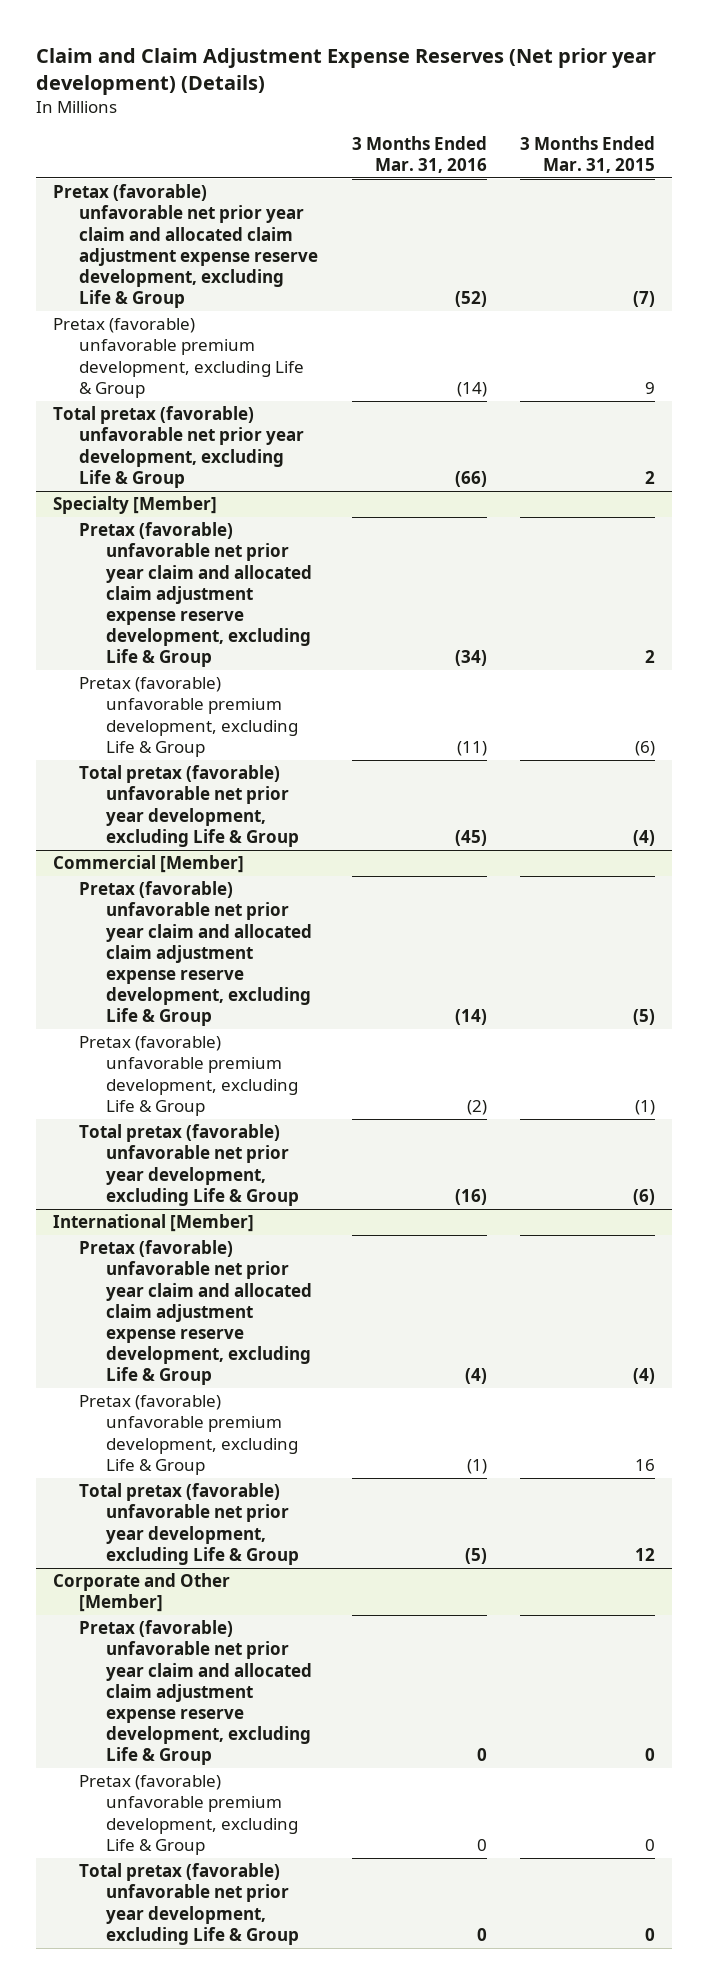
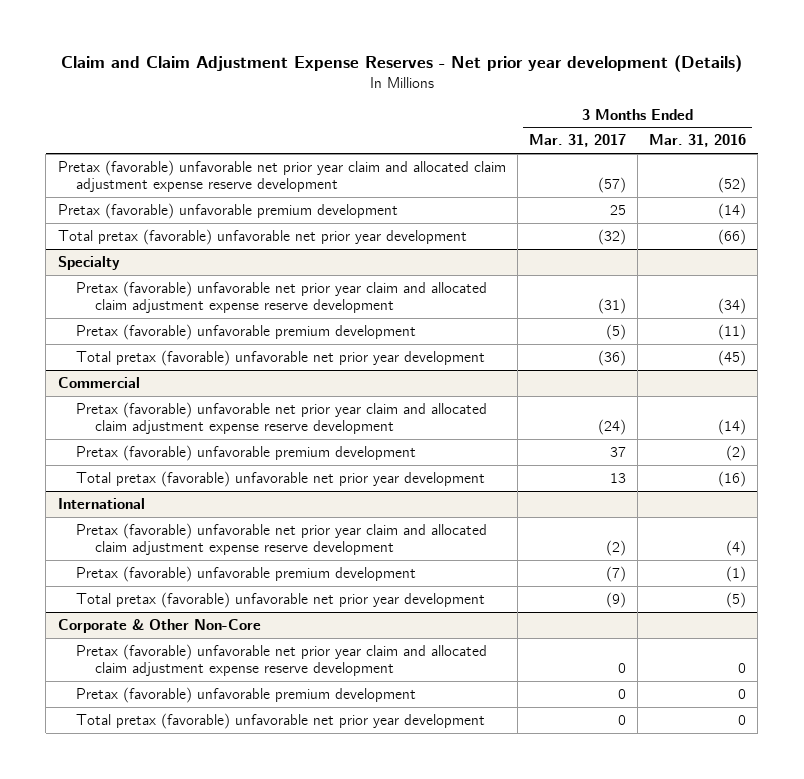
- Claim and Claim Adjustment Expense Reserves (Net prior year development) (Details)
+ Claim and Claim Adjustment Expense Reserves - Net prior year development (Details)
- | 3 Months Ended Mar. 31, 2016 | 3 Months Ended Mar. 31, 2015
+ | 3 Months Ended Mar. 31, 2017 | 3 Months Ended Mar. 31, 2016
- Pretax (favorable) unfavorable net prior year claim and allocated claim adjustment expense reserve development, excluding Life & Group | (52) | (7)
- Pretax (favorable) unfavorable premium development, excluding Life & Group | (14) | 9
- Total pretax (favorable) unfavorable net prior year development, excluding Life & Group | (66) | 2
- Specialty [Member]
- Pretax (favorable) unfavorable net prior year claim and allocated claim adjustment expense reserve development, excluding Life & Group | (34) | 2
- Pretax (favorable) unfavorable premium development, excluding Life & Group | (11) | (6)
- Total pretax (favorable) unfavorable net prior year development, excluding Life & Group | (45) | (4)
- Commercial [Member]
- Pretax (favorable) unfavorable net prior year claim and allocated claim adjustment expense reserve development, excluding Life & Group | (14) | (5)
- Pretax (favorable) unfavorable premium development, excluding Life & Group | (2) | (1)
- Total pretax (favorable) unfavorable net prior year development, excluding Life & Group | (16) | (6)
- International [Member]
- Pretax (favorable) unfavorable net prior year claim and allocated claim adjustment expense reserve development, excluding Life & Group | (4) | (4)
- Pretax (favorable) unfavorable premium development, excluding Life & Group | (1) | 16
- Total pretax (favorable) unfavorable net prior year development, excluding Life & Group | (5) | 12
- Corporate and Other [Member]
- Pretax (favorable) unfavorable net prior year claim and allocated claim adjustment expense reserve development, excluding Life & Group | 0 | 0
- Pretax (favorable) unfavorable premium development, excluding Life & Group | 0 | 0
- Total pretax (favorable) unfavorable net prior year development, excluding Life & Group | 0 | 0
+ Pretax (favorable) unfavorable net prior year claim and allocated claim adjustment expense reserve development | (57) | (52)
+ Pretax (favorable) unfavorable premium development | 25 | (14)
+ Total pretax (favorable) unfavorable net prior year development | (32) | (66)
+ Specialty
+ Pretax (favorable) unfavorable net prior year claim and allocated claim adjustment expense reserve development | (31) | (34)
+ Pretax (favorable) unfavorable premium development | (5) | (11)
+ Total pretax (favorable) unfavorable net prior year development | (36) | (45)
+ Commercial
+ Pretax (favorable) unfavorable net prior year claim and allocated claim adjustment expense reserve development | (24) | (14)
+ Pretax (favorable) unfavorable premium development | 37 | (2)
+ Total pretax (favorable) unfavorable net prior year development | 13 | (16)
+ International
+ Pretax (favorable) unfavorable net prior year claim and allocated claim adjustment expense reserve development | (2) | (4)
+ Pretax (favorable) unfavorable premium development | (7) | (1)
+ Total pretax (favorable) unfavorable net prior year development | (9) | (5)
+ Corporate & Other Non-Core
+ Pretax (favorable) unfavorable net prior year claim and allocated claim adjustment expense reserve development | 0 | 0
+ Pretax (favorable) unfavorable premium development | 0 | 0
+ Total pretax (favorable) unfavorable net prior year development | 0 | 0

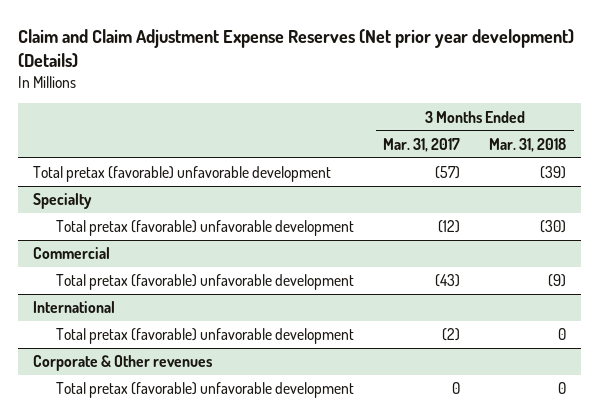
- Claim and Claim Adjustment Expense Reserves - Net prior year development (Details)
+ Claim and Claim Adjustment Expense Reserves (Net prior year development) (Details)
- | 3 Months Ended Mar. 31, 2017 | 3 Months Ended Mar. 31, 2016
+ | 3 Months Ended Mar. 31, 2017 | 3 Months Ended Mar. 31, 2018
- Pretax (favorable) unfavorable net prior year claim and allocated claim adjustment expense reserve development | (57) | (52)
- Pretax (favorable) unfavorable premium development | 25 | (14)
- Total pretax (favorable) unfavorable net prior year development | (32) | (66)
+ Total pretax (favorable) unfavorable development | (57) | (39)
@ Specialty
- Pretax (favorable) unfavorable net prior year claim and allocated claim adjustment expense reserve development | (31) | (34)
- Pretax (favorable) unfavorable premium development | (5) | (11)
- Total pretax (favorable) unfavorable net prior year development | (36) | (45)
+ Total pretax (favorable) unfavorable development | (12) | (30)
@ Commercial
- Pretax (favorable) unfavorable net prior year claim and allocated claim adjustment expense reserve development | (24) | (14)
- Pretax (favorable) unfavorable premium development | 37 | (2)
- Total pretax (favorable) unfavorable net prior year development | 13 | (16)
+ Total pretax (favorable) unfavorable development | (43) | (9)
@ International
- Pretax (favorable) unfavorable net prior year claim and allocated claim adjustment expense reserve development | (2) | (4)
- Pretax (favorable) unfavorable premium development | (7) | (1)
- Total pretax (favorable) unfavorable net prior year development | (9) | (5)
- Corporate & Other Non-Core
- Pretax (favorable) unfavorable net prior year claim and allocated claim adjustment expense reserve development | 0 | 0
- Pretax (favorable) unfavorable premium development | 0 | 0
- Total pretax (favorable) unfavorable net prior year development | 0 | 0
@ International
+ Total pretax (favorable) unfavorable development | (2) | 0
+ Corporate & Other revenues
+ Total pretax (favorable) unfavorable development | 0 | 0

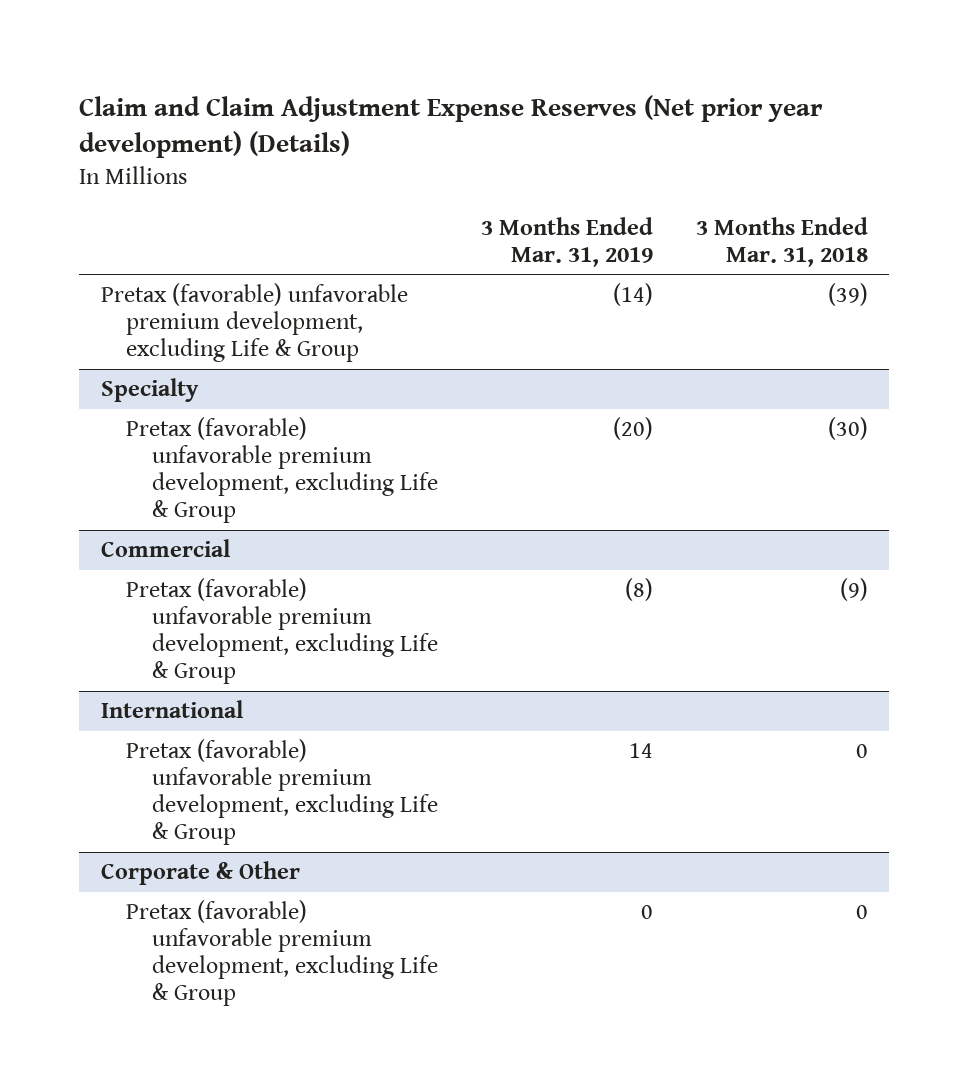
- | 3 Months Ended Mar. 31, 2017 | 3 Months Ended Mar. 31, 2018
+ | 3 Months Ended Mar. 31, 2019 | 3 Months Ended Mar. 31, 2018
- Total pretax (favorable) unfavorable development | (57) | (39)
+ Pretax (favorable) unfavorable premium development, excluding Life & Group | (14) | (39)
@ Specialty
- Total pretax (favorable) unfavorable development | (12) | (30)
+ Pretax (favorable) unfavorable premium development, excluding Life & Group | (20) | (30)
@ Commercial
- Total pretax (favorable) unfavorable development | (43) | (9)
+ Pretax (favorable) unfavorable premium development, excluding Life & Group | (8) | (9)
@ International
- Total pretax (favorable) unfavorable development | (2) | 0
- Corporate & Other revenues
- Total pretax (favorable) unfavorable development | 0 | 0
@ International
+ Pretax (favorable) unfavorable premium development, excluding Life & Group | 14 | 0
+ Corporate & Other
+ Pretax (favorable) unfavorable premium development, excluding Life & Group | 0 | 0

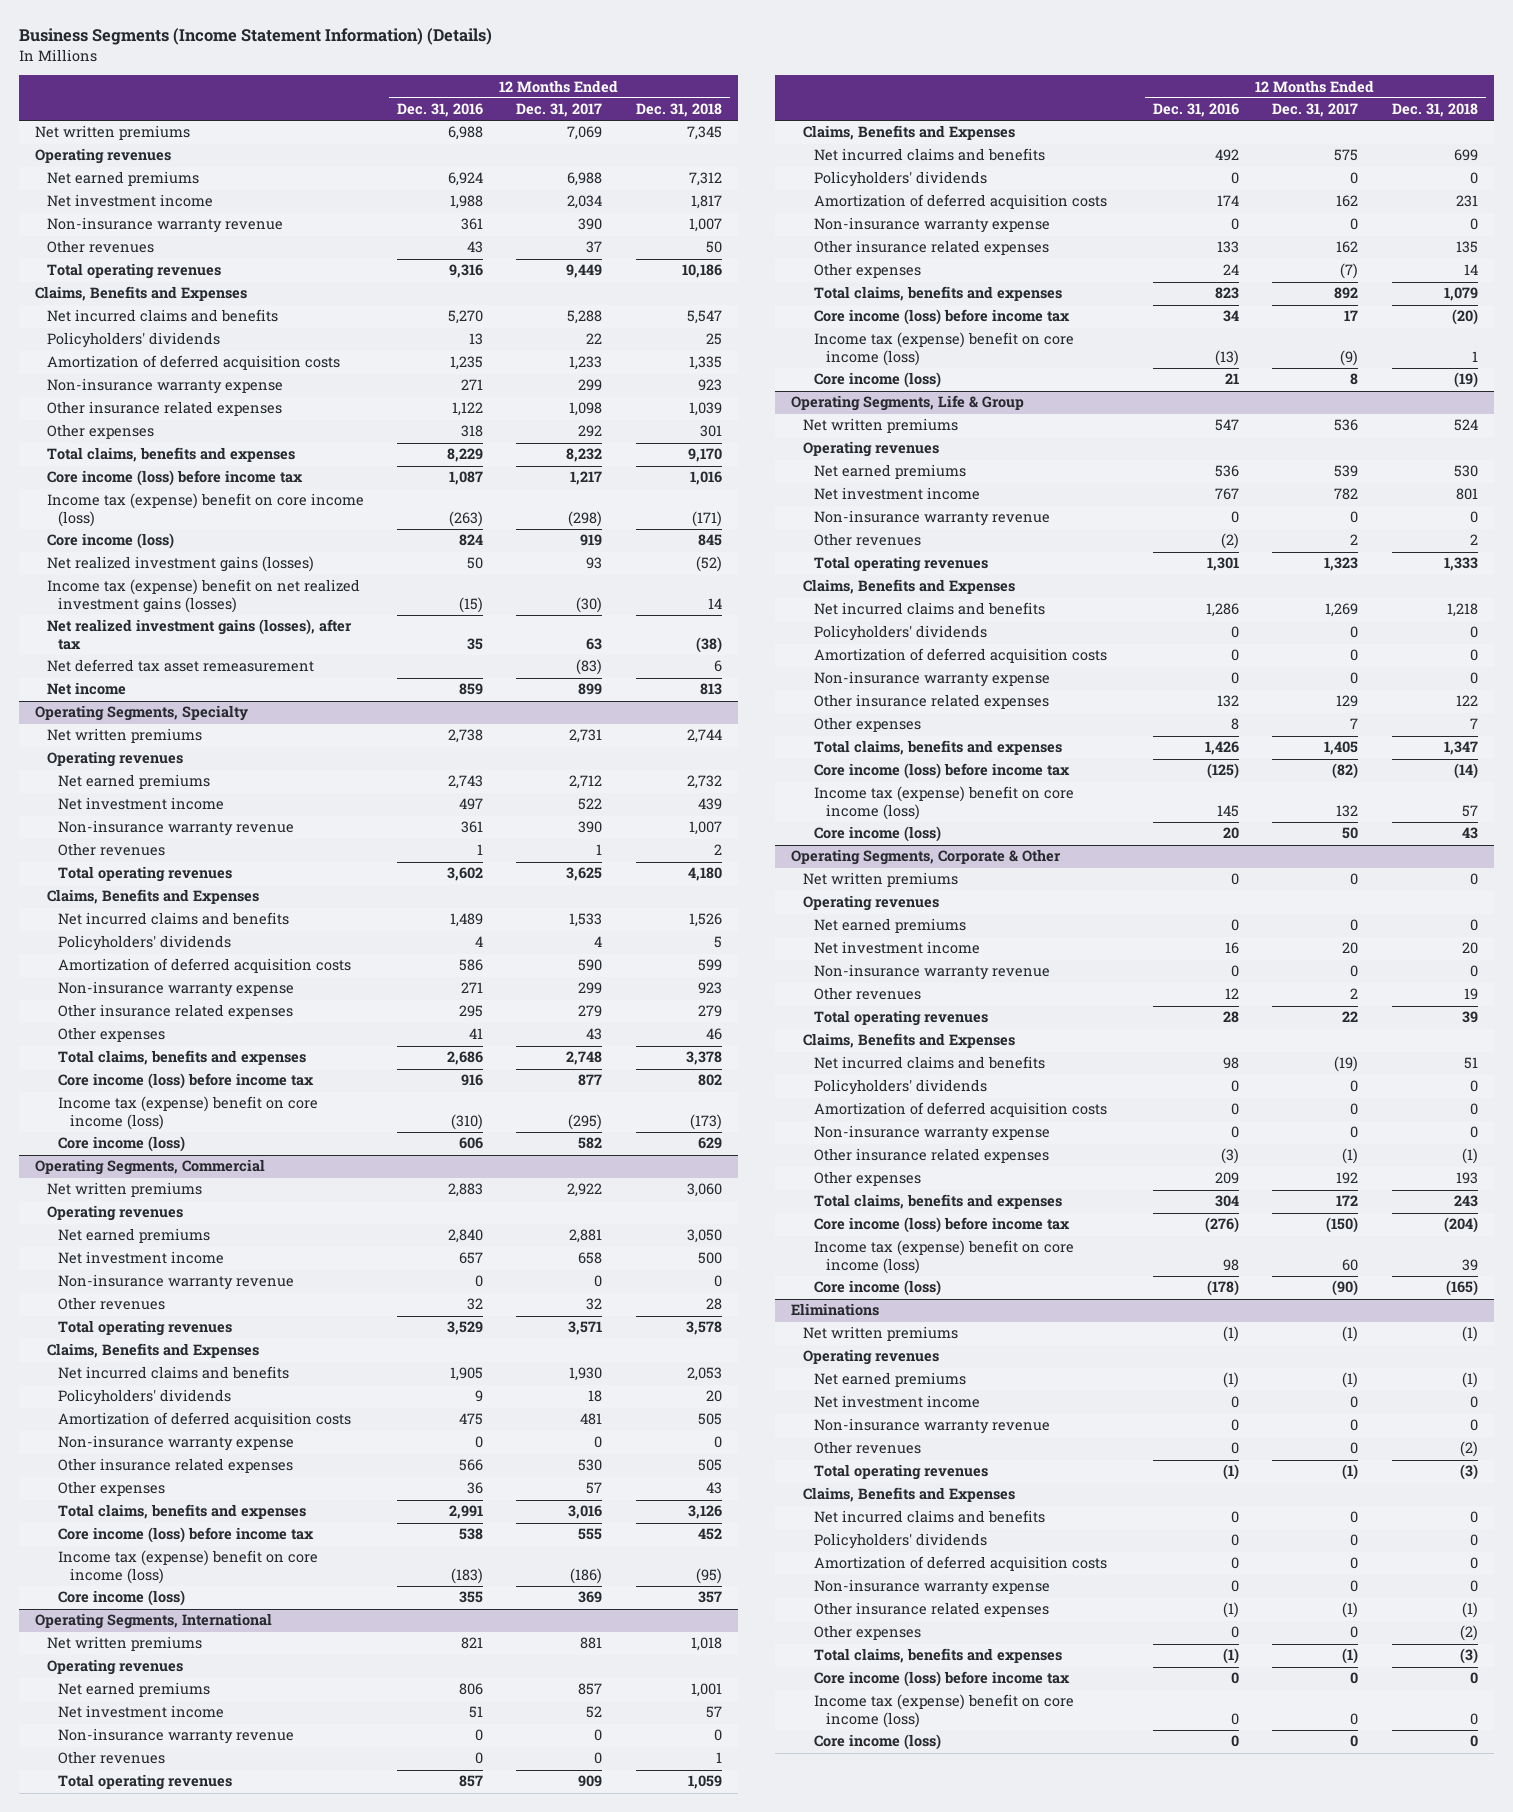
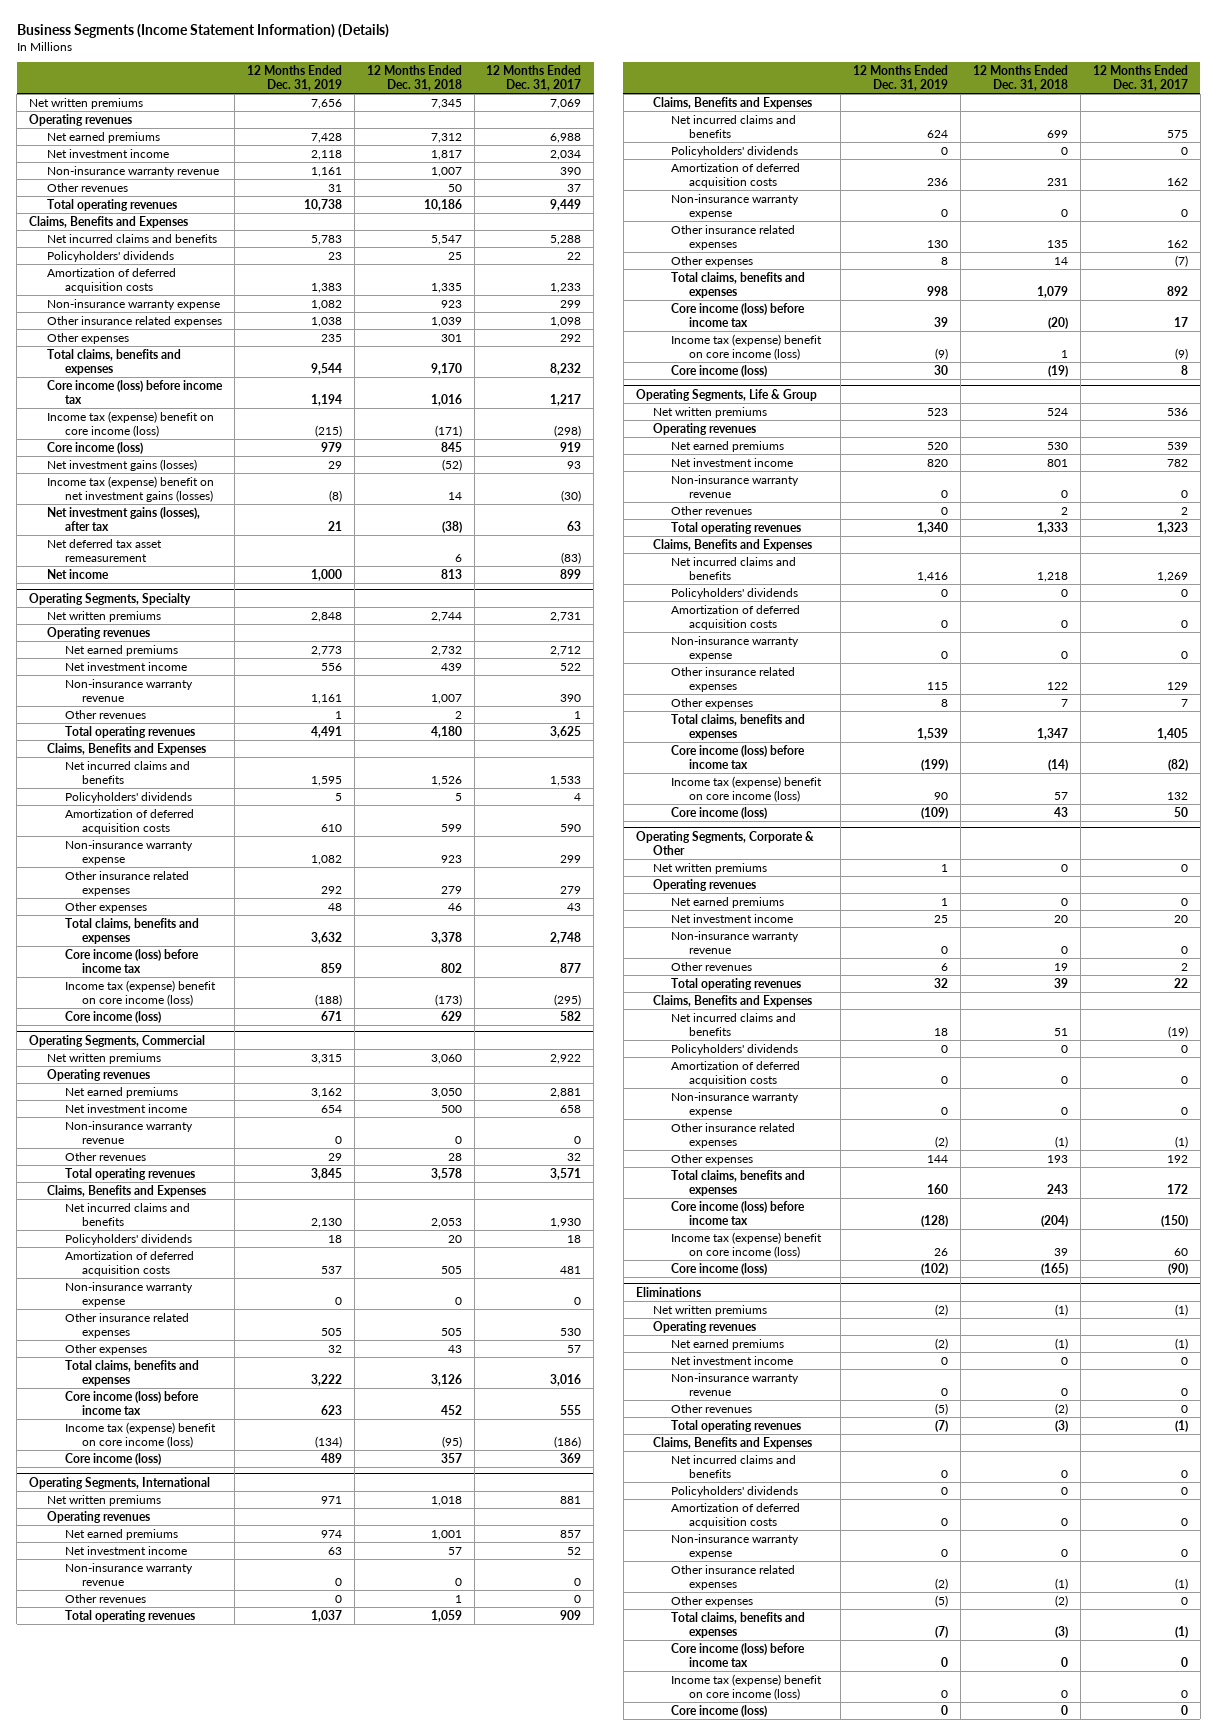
- | 12 Months Ended Dec. 31, 2016 | 12 Months Ended Dec. 31, 2017 | 12 Months Ended Dec. 31, 2018
+ | 12 Months Ended Dec. 31, 2019 | 12 Months Ended Dec. 31, 2018 | 12 Months Ended Dec. 31, 2017
- Net realized investment gains (losses) | 50 | 93 | (52)
- Income tax (expense) benefit on net realized investment gains (losses) | (15) | (30) | 14
- Net realized investment gains (losses), after tax | 35 | 63 | (38)
+ Net investment gains (losses) | 29 | (52) | 93
+ Income tax (expense) benefit on net investment gains (losses) | (8) | 14 | (30)
+ Net investment gains (losses), after tax | 21 | (38) | 63

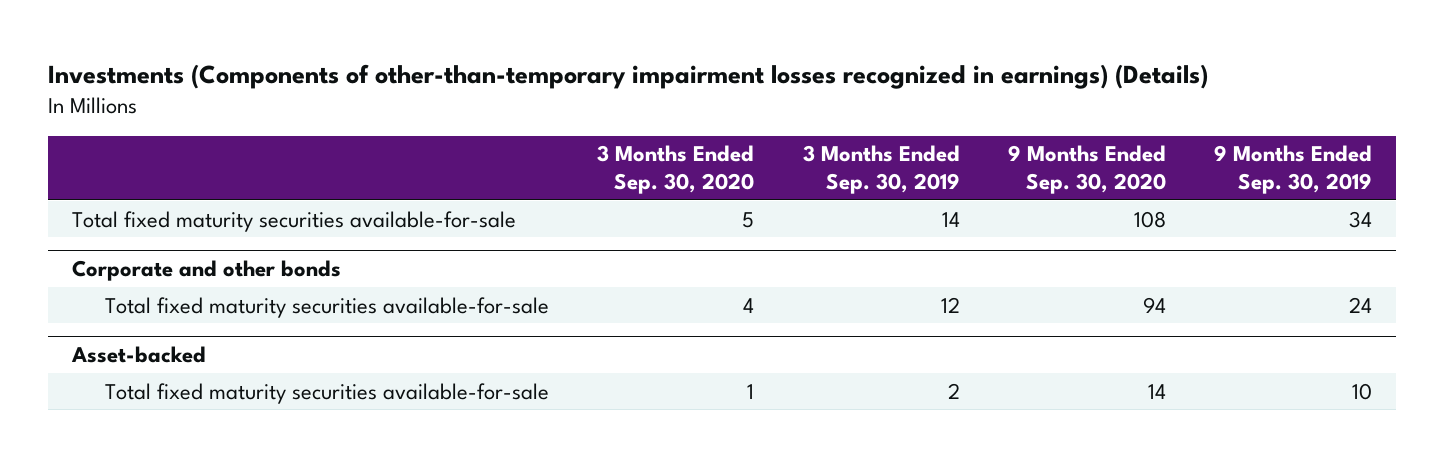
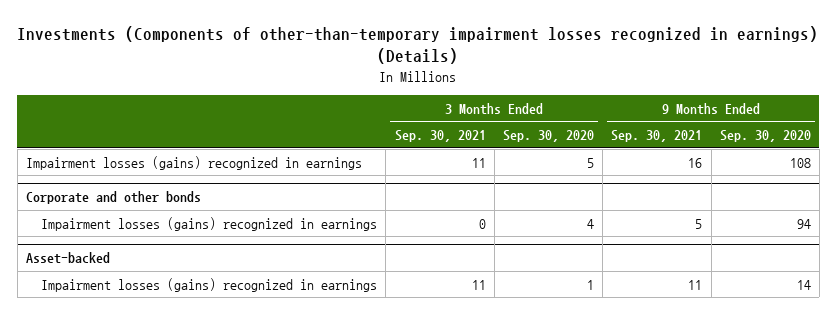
- | 3 Months Ended Sep. 30, 2020 | 3 Months Ended Sep. 30, 2019 | 9 Months Ended Sep. 30, 2020 | 9 Months Ended Sep. 30, 2019
+ | 3 Months Ended Sep. 30, 2021 | 3 Months Ended Sep. 30, 2020 | 9 Months Ended Sep. 30, 2021 | 9 Months Ended Sep. 30, 2020
- Total fixed maturity securities available-for-sale | 5 | 14 | 108 | 34
+ Impairment losses (gains) recognized in earnings | 11 | 5 | 16 | 108
@ Corporate and other bonds
- Total fixed maturity securities available-for-sale | 4 | 12 | 94 | 24
+ Impairment losses (gains) recognized in earnings | 0 | 4 | 5 | 94
@ Asset-backed
- Total fixed maturity securities available-for-sale | 1 | 2 | 14 | 10
+ Impairment losses (gains) recognized in earnings | 11 | 1 | 11 | 14

